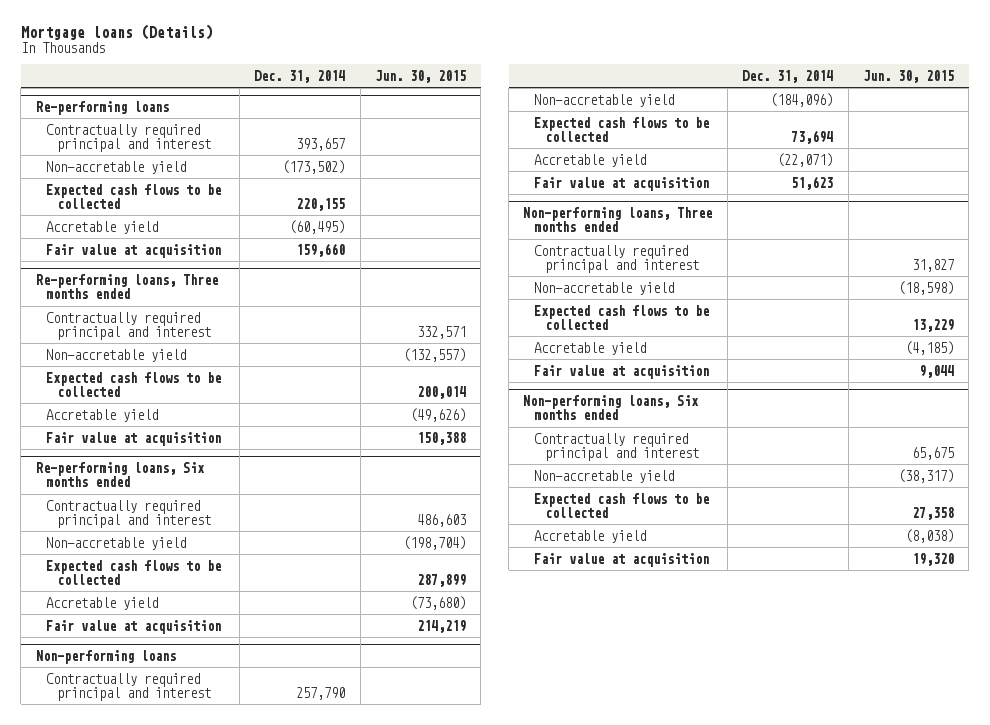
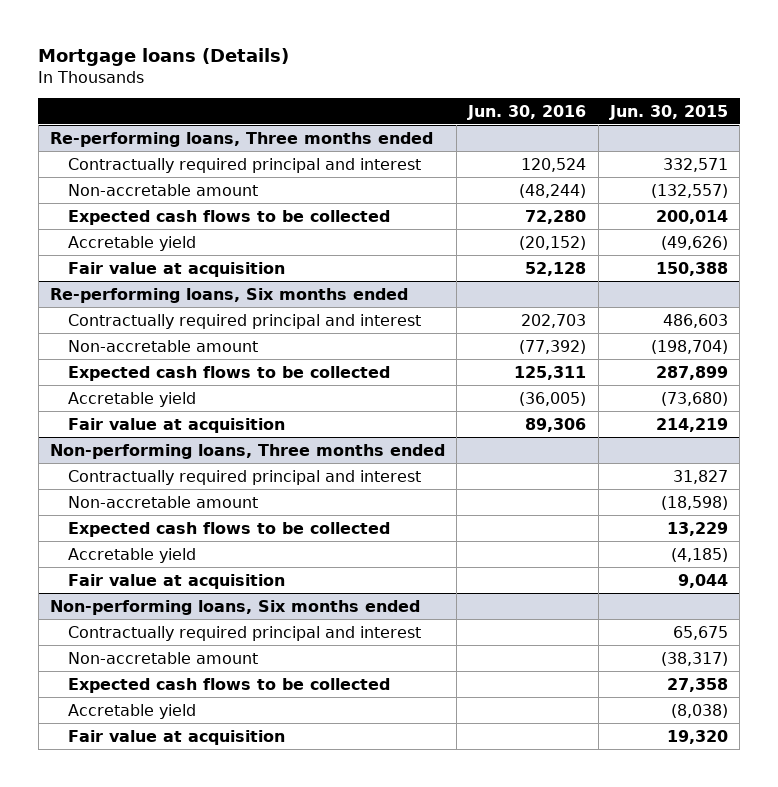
- | Dec. 31, 2014 | Jun. 30, 2015
+ | Jun. 30, 2016 | Jun. 30, 2015
- Re-performing loans
- Contractually required principal and interest | 393,657 |
- Non-accretable yield | (173,502) |
- Expected cash flows to be collected | 220,155 |
- Accretable yield | (60,495) |
- Fair value at acquisition | 159,660 |
@ Re-performing loans, Three months ended
- Non-accretable yield | | (132,557)
+ Non-accretable amount | (48,244) | (132,557)
@ Re-performing loans, Six months ended
- Non-accretable yield | | (198,704)
+ Non-accretable amount | (77,392) | (198,704)
- Non-performing loans
- Contractually required principal and interest | 257,790 |
- Non-accretable yield | (184,096) |
- Expected cash flows to be collected | 73,694 |
- Accretable yield | (22,071) |
- Fair value at acquisition | 51,623 |
@ Non-performing loans, Three months ended
- Non-accretable yield | | (18,598)
+ Non-accretable amount | | (18,598)
@ Non-performing loans, Six months ended
- Non-accretable yield | | (38,317)
+ Non-accretable amount | | (38,317)

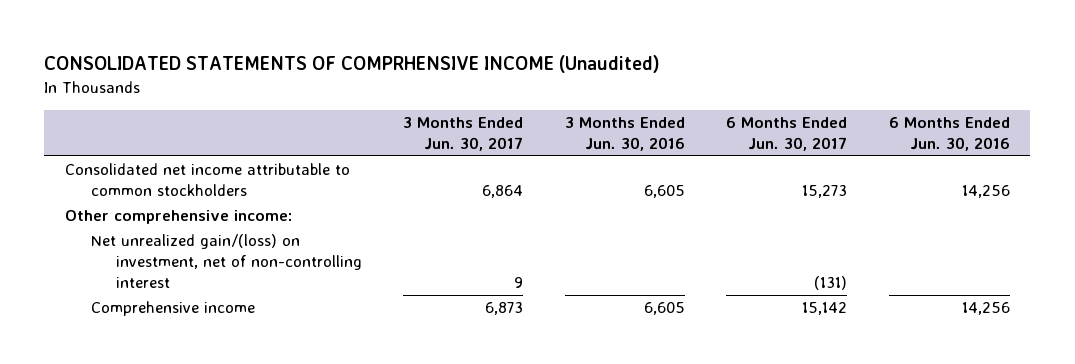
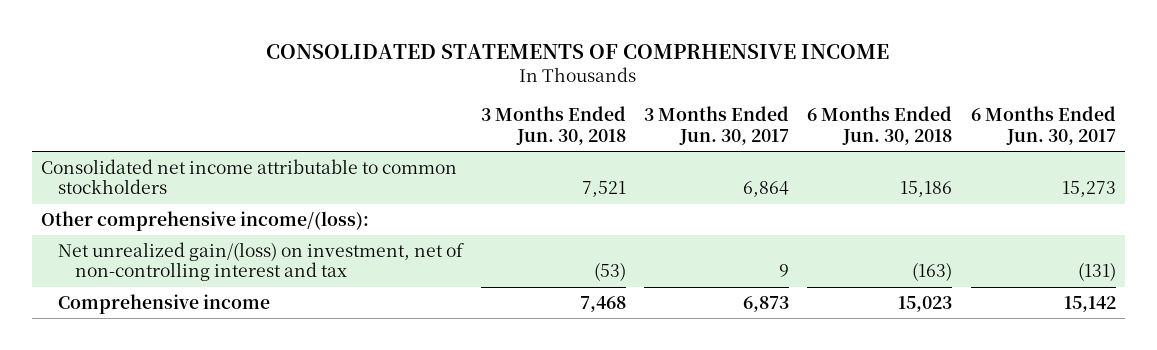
- CONSOLIDATED STATEMENTS OF COMPRHENSIVE INCOME (Unaudited)
+ CONSOLIDATED STATEMENTS OF COMPRHENSIVE INCOME
- | 3 Months Ended Jun. 30, 2017 | 3 Months Ended Jun. 30, 2016 | 6 Months Ended Jun. 30, 2017 | 6 Months Ended Jun. 30, 2016
+ | 3 Months Ended Jun. 30, 2018 | 3 Months Ended Jun. 30, 2017 | 6 Months Ended Jun. 30, 2018 | 6 Months Ended Jun. 30, 2017
- Other comprehensive income:
- Net unrealized gain/(loss) on investment, net of non-controlling interest | 9 | | (131) |
+ Other comprehensive income/(loss):
+ Net unrealized gain/(loss) on investment, net of non-controlling interest and tax | (53) | 9 | (163) | (131)

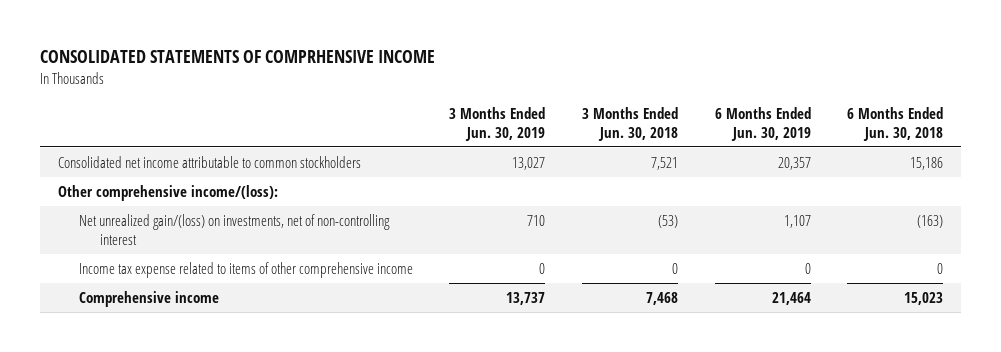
- | 3 Months Ended Jun. 30, 2018 | 3 Months Ended Jun. 30, 2017 | 6 Months Ended Jun. 30, 2018 | 6 Months Ended Jun. 30, 2017
+ | 3 Months Ended Jun. 30, 2019 | 3 Months Ended Jun. 30, 2018 | 6 Months Ended Jun. 30, 2019 | 6 Months Ended Jun. 30, 2018
- Net unrealized gain/(loss) on investment, net of non-controlling interest and tax | (53) | 9 | (163) | (131)
+ Net unrealized gain/(loss) on investments, net of non-controlling interest | 710 | (53) | 1,107 | (163)
+ Income tax expense related to items of other comprehensive income | 0 | 0 | 0 | 0

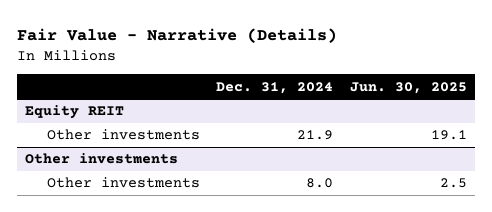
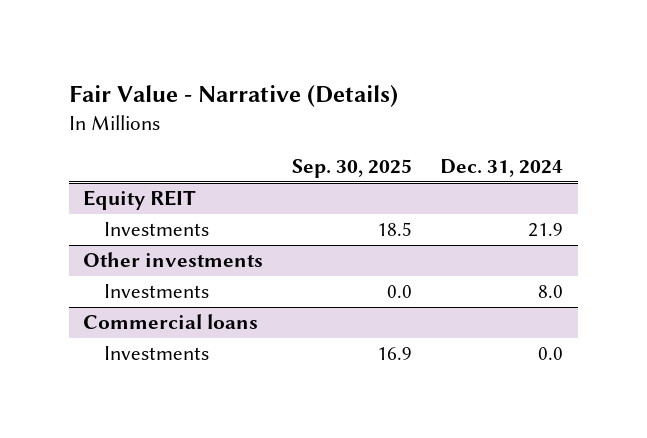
- | Dec. 31, 2024 | Jun. 30, 2025
+ | Sep. 30, 2025 | Dec. 31, 2024
@ Equity REIT
- Other investments | 21.9 | 19.1
+ Investments | 18.5 | 21.9
@ Other investments
- Other investments | 8.0 | 2.5
+ Investments | 0.0 | 8.0
+ Commercial loans
+ Investments | 16.9 | 0.0

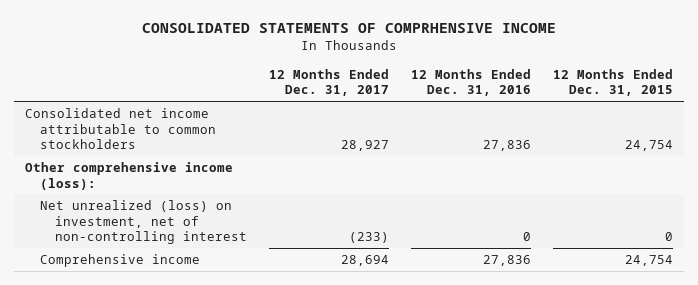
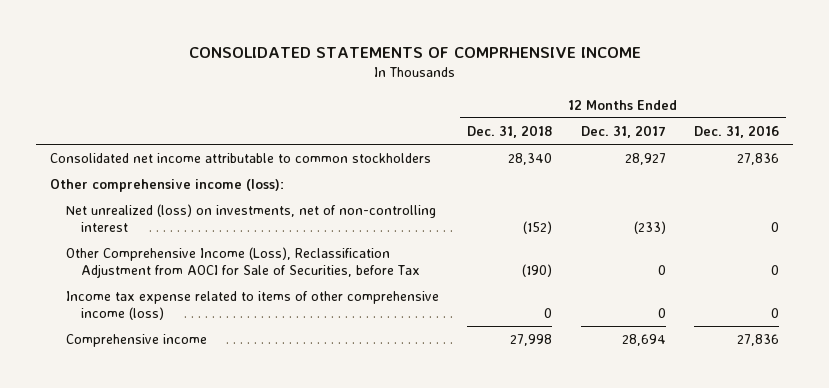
- | 12 Months Ended Dec. 31, 2017 | 12 Months Ended Dec. 31, 2016 | 12 Months Ended Dec. 31, 2015
+ | 12 Months Ended Dec. 31, 2018 | 12 Months Ended Dec. 31, 2017 | 12 Months Ended Dec. 31, 2016
- Net unrealized (loss) on investment, net of non-controlling interest | (233) | 0 | 0
+ Net unrealized (loss) on investments, net of non-controlling interest | (152) | (233) | 0
+ Other Comprehensive Income (Loss), Reclassification Adjustment from AOCI for Sale of Securities, before Tax | (190) | 0 | 0
+ Income tax expense related to items of other comprehensive income (loss) | 0 | 0 | 0

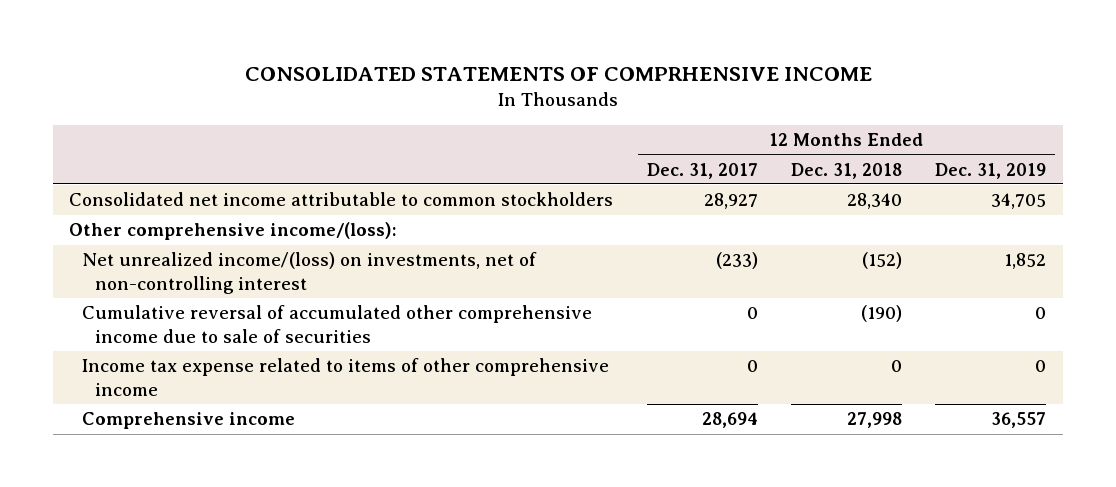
- | 12 Months Ended Dec. 31, 2018 | 12 Months Ended Dec. 31, 2017 | 12 Months Ended Dec. 31, 2016
+ | 12 Months Ended Dec. 31, 2017 | 12 Months Ended Dec. 31, 2018 | 12 Months Ended Dec. 31, 2019
- Other comprehensive income (loss):
- Net unrealized (loss) on investments, net of non-controlling interest | (152) | (233) | 0
- Other Comprehensive Income (Loss), Reclassification Adjustment from AOCI for Sale of Securities, before Tax | (190) | 0 | 0
- Income tax expense related to items of other comprehensive income (loss) | 0 | 0 | 0
+ Other comprehensive income/(loss):
+ Net unrealized income/(loss) on investments, net of non-controlling interest | (233) | (152) | 1,852
+ Cumulative reversal of accumulated other comprehensive income due to sale of securities | 0 | (190) | 0
+ Income tax expense related to items of other comprehensive income | 0 | 0 | 0

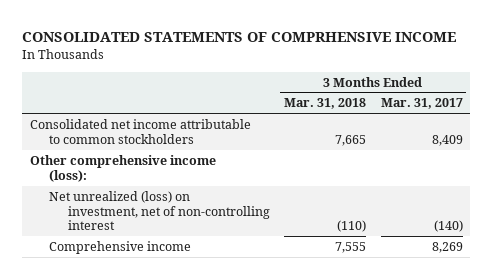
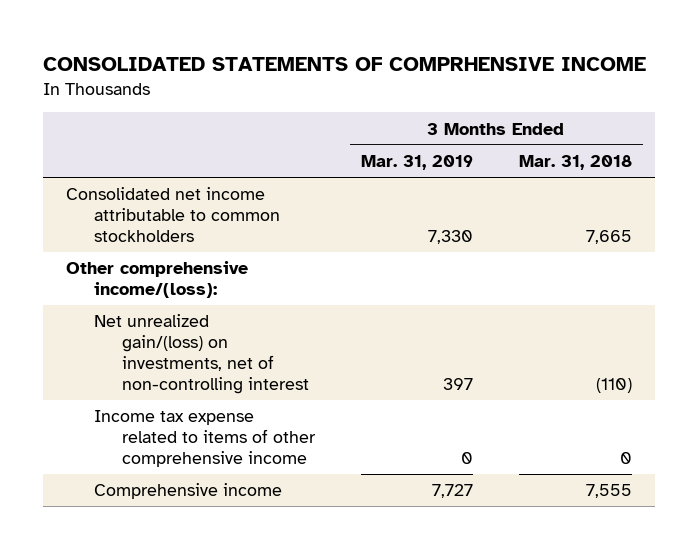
- | 3 Months Ended Mar. 31, 2018 | 3 Months Ended Mar. 31, 2017
+ | 3 Months Ended Mar. 31, 2019 | 3 Months Ended Mar. 31, 2018
- Other comprehensive income (loss):
- Net unrealized (loss) on investment, net of non-controlling interest | (110) | (140)
+ Other comprehensive income/(loss):
+ Net unrealized gain/(loss) on investments, net of non-controlling interest | 397 | (110)
+ Income tax expense related to items of other comprehensive income | 0 | 0

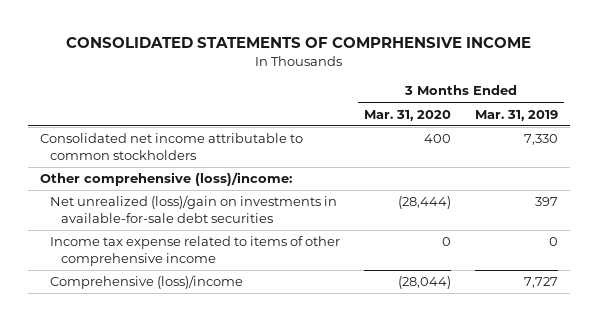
- | 3 Months Ended Mar. 31, 2019 | 3 Months Ended Mar. 31, 2018
+ | 3 Months Ended Mar. 31, 2020 | 3 Months Ended Mar. 31, 2019
- Other comprehensive income/(loss):
- Net unrealized gain/(loss) on investments, net of non-controlling interest | 397 | (110)
+ Other comprehensive (loss)/income:
+ Net unrealized (loss)/gain on investments in available-for-sale debt securities | (28,444) | 397
- Comprehensive income | 7,727 | 7,555
+ Comprehensive (loss)/income | (28,044) | 7,727

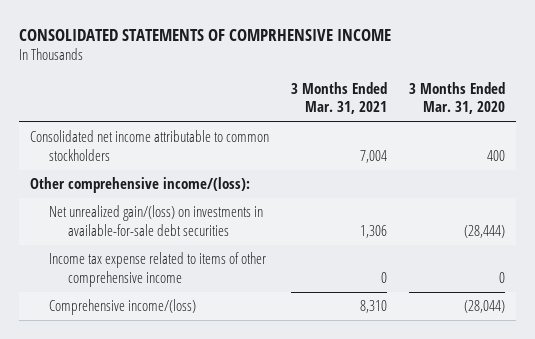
- | 3 Months Ended Mar. 31, 2020 | 3 Months Ended Mar. 31, 2019
+ | 3 Months Ended Mar. 31, 2021 | 3 Months Ended Mar. 31, 2020
- Other comprehensive (loss)/income:
- Net unrealized (loss)/gain on investments in available-for-sale debt securities | (28,444) | 397
+ Other comprehensive income/(loss):
+ Net unrealized gain/(loss) on investments in available-for-sale debt securities | 1,306 | (28,444)
- Comprehensive (loss)/income | (28,044) | 7,727
+ Comprehensive income/(loss) | 8,310 | (28,044)

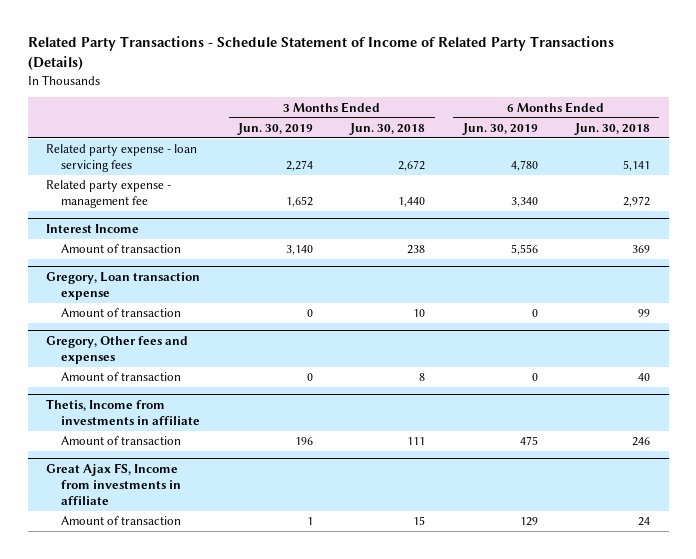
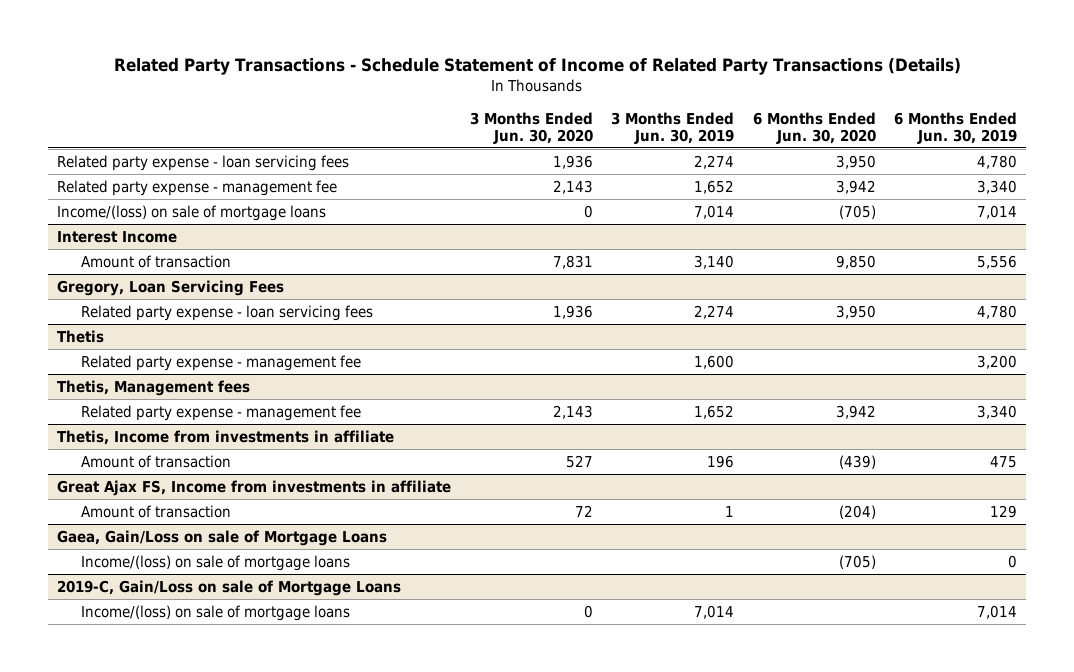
- | 3 Months Ended Jun. 30, 2019 | 3 Months Ended Jun. 30, 2018 | 6 Months Ended Jun. 30, 2019 | 6 Months Ended Jun. 30, 2018
+ | 3 Months Ended Jun. 30, 2020 | 3 Months Ended Jun. 30, 2019 | 6 Months Ended Jun. 30, 2020 | 6 Months Ended Jun. 30, 2019
+ Income/(loss) on sale of mortgage loans | 0 | 7,014 | (705) | 7,014
- Gregory, Loan transaction expense
- Amount of transaction | 0 | 10 | 0 | 99
- Gregory, Other fees and expenses
- Amount of transaction | 0 | 8 | 0 | 40
+ Gregory, Loan Servicing Fees
+ Related party expense - loan servicing fees | 1,936 | 2,274 | 3,950 | 4,780
+ Thetis
+ Related party expense - management fee | | 1,600 | | 3,200
+ Thetis, Management fees
+ Related party expense - management fee | 2,143 | 1,652 | 3,942 | 3,340
+ Gaea, Gain/Loss on sale of Mortgage Loans
+ Income/(loss) on sale of mortgage loans | | | (705) | 0
+ 2019-C, Gain/Loss on sale of Mortgage Loans
+ Income/(loss) on sale of mortgage loans | 0 | 7,014 | | 7,014

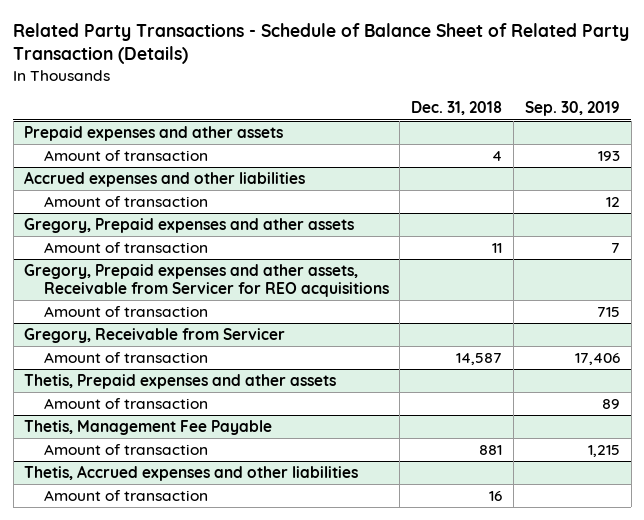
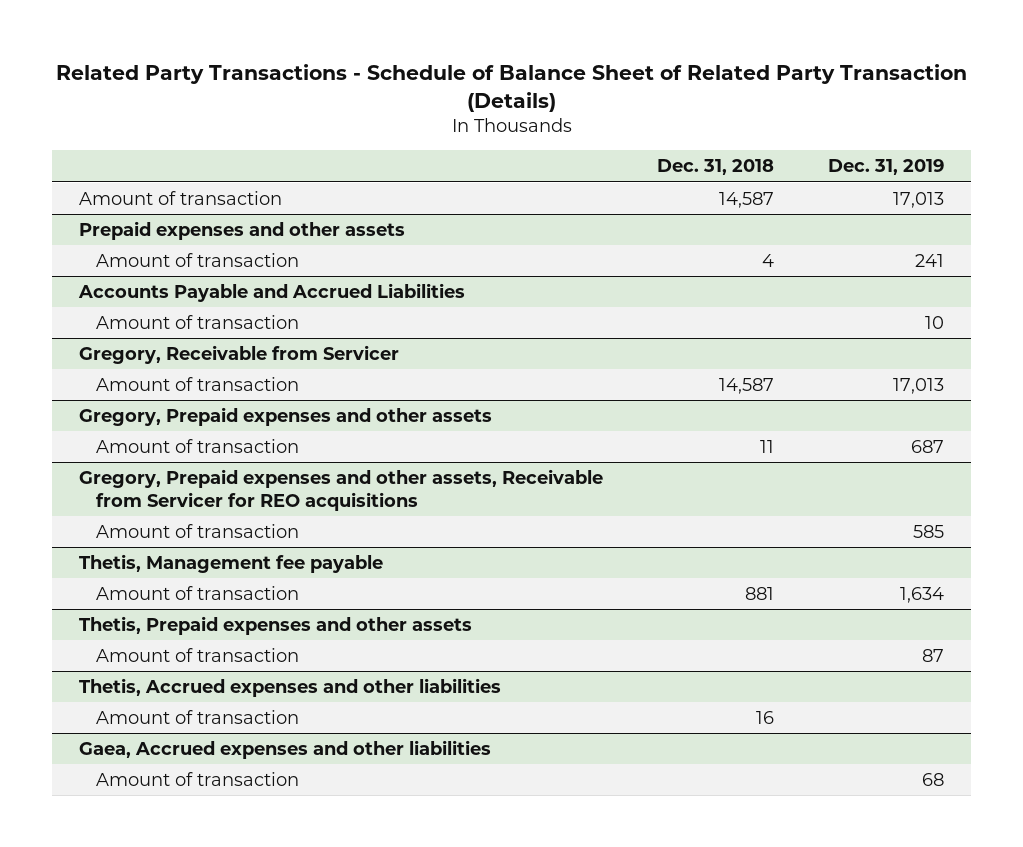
- | Dec. 31, 2018 | Sep. 30, 2019
+ | Dec. 31, 2018 | Dec. 31, 2019
- Prepaid expenses and ather assets
+ Amount of transaction | 14,587 | 17,013
+ Prepaid expenses and other assets
- Accrued expenses and other liabilities
- Amount of transaction | | 12
- Gregory, Prepaid expenses and ather assets
- Amount of transaction | 11 | 7
- Gregory, Prepaid expenses and ather assets, Receivable from Servicer for REO acquisitions
+ Accounts Payable and Accrued Liabilities
- Thetis, Prepaid expenses and ather assets
+ Gregory, Prepaid expenses and other assets
+ Amount of transaction | 11 | 687
+ Gregory, Prepaid expenses and other assets, Receivable from Servicer for REO acquisitions
- Thetis, Management Fee Payable
+ Thetis, Management fee payable
+ Thetis, Prepaid expenses and other assets
+ Amount of transaction | | 87
+ Gaea, Accrued expenses and other liabilities
+ Amount of transaction | | 68

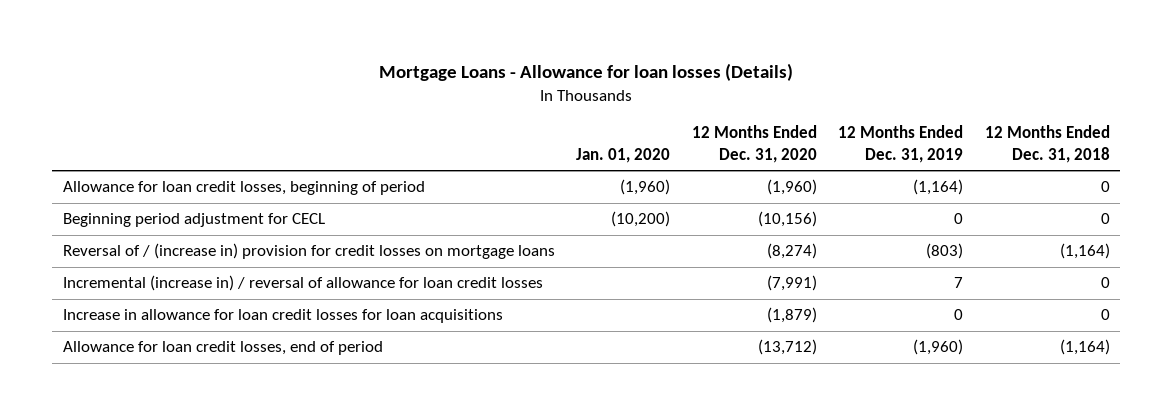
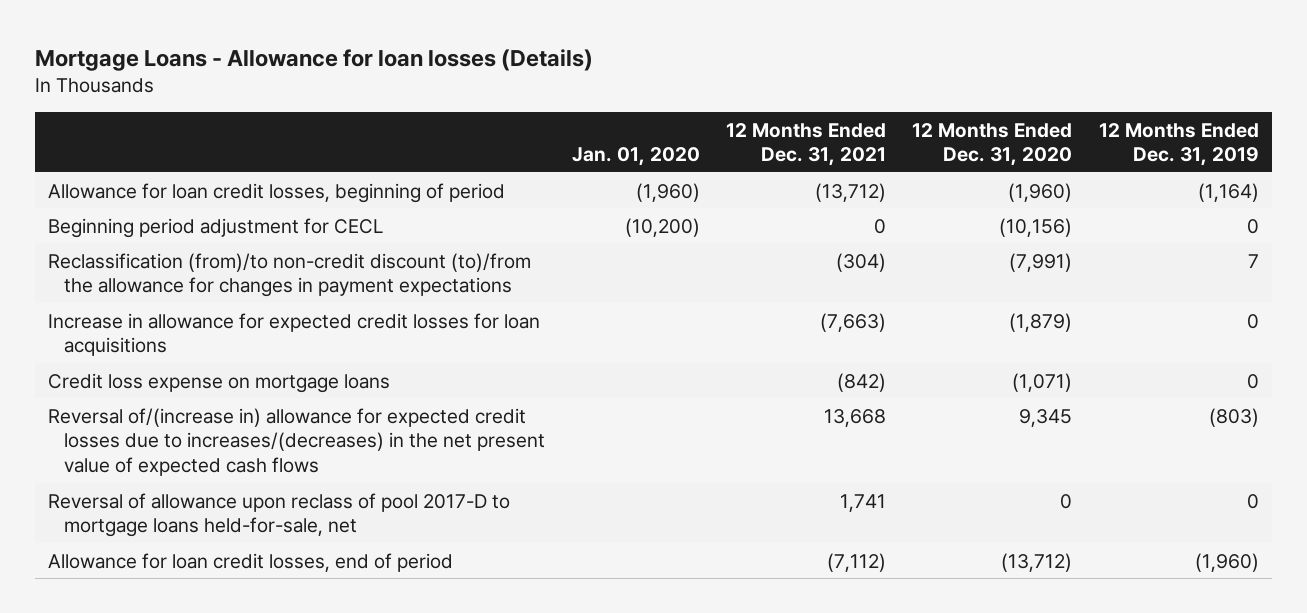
- | Jan. 01, 2020 | 12 Months Ended Dec. 31, 2020 | 12 Months Ended Dec. 31, 2019 | 12 Months Ended Dec. 31, 2018
+ | Jan. 01, 2020 | 12 Months Ended Dec. 31, 2021 | 12 Months Ended Dec. 31, 2020 | 12 Months Ended Dec. 31, 2019
- Reversal of / (increase in) provision for credit losses on mortgage loans | | (8,274) | (803) | (1,164)
- Incremental (increase in) / reversal of allowance for loan credit losses | | (7,991) | 7 | 0
- Increase in allowance for loan credit losses for loan acquisitions | | (1,879) | 0 | 0
+ Reclassification (from)/to non-credit discount (to)/from the allowance for changes in payment expectations | | (304) | (7,991) | 7
+ Increase in allowance for expected credit losses for loan acquisitions | | (7,663) | (1,879) | 0
+ Credit loss expense on mortgage loans | | (842) | (1,071) | 0
+ Reversal of/(increase in) allowance for expected credit losses due to increases/(decreases) in the net present value of expected cash flows | | 13,668 | 9,345 | (803)
+ Reversal of allowance upon reclass of pool 2017-D to mortgage loans held-for-sale, net | | 1,741 | 0 | 0

